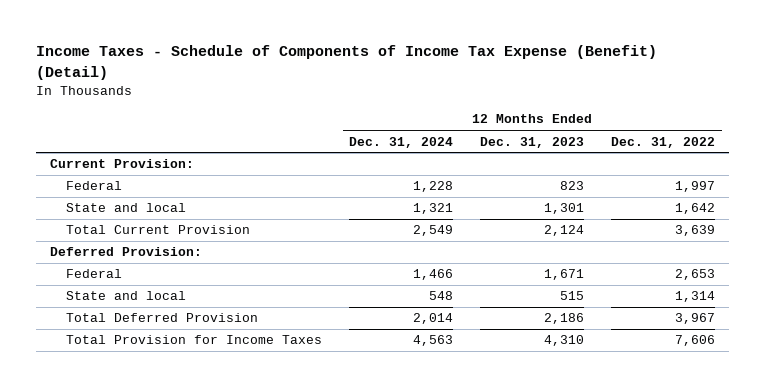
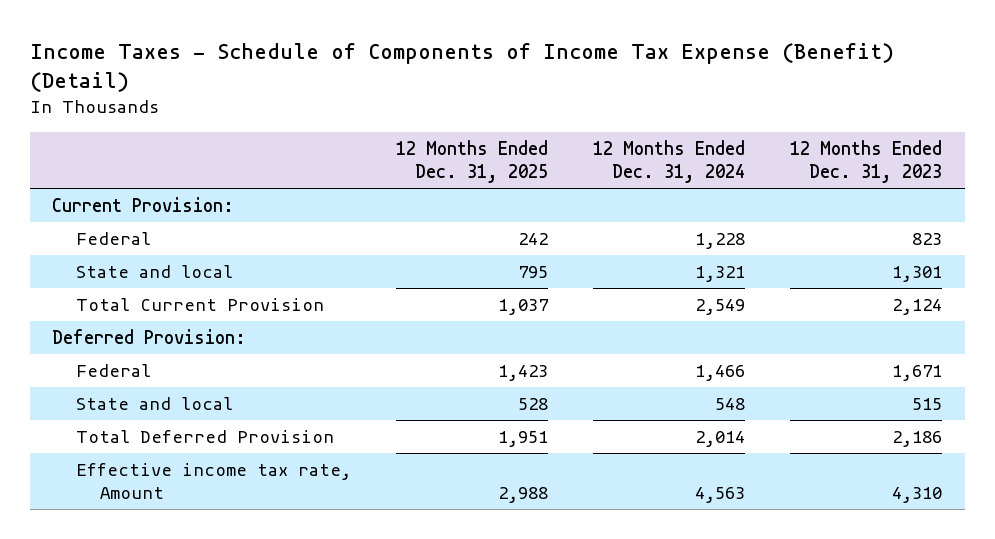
- | 12 Months Ended Dec. 31, 2024 | 12 Months Ended Dec. 31, 2023 | 12 Months Ended Dec. 31, 2022
+ | 12 Months Ended Dec. 31, 2025 | 12 Months Ended Dec. 31, 2024 | 12 Months Ended Dec. 31, 2023
- Total Provision for Income Taxes | 4,563 | 4,310 | 7,606
+ Effective income tax rate, Amount | 2,988 | 4,563 | 4,310

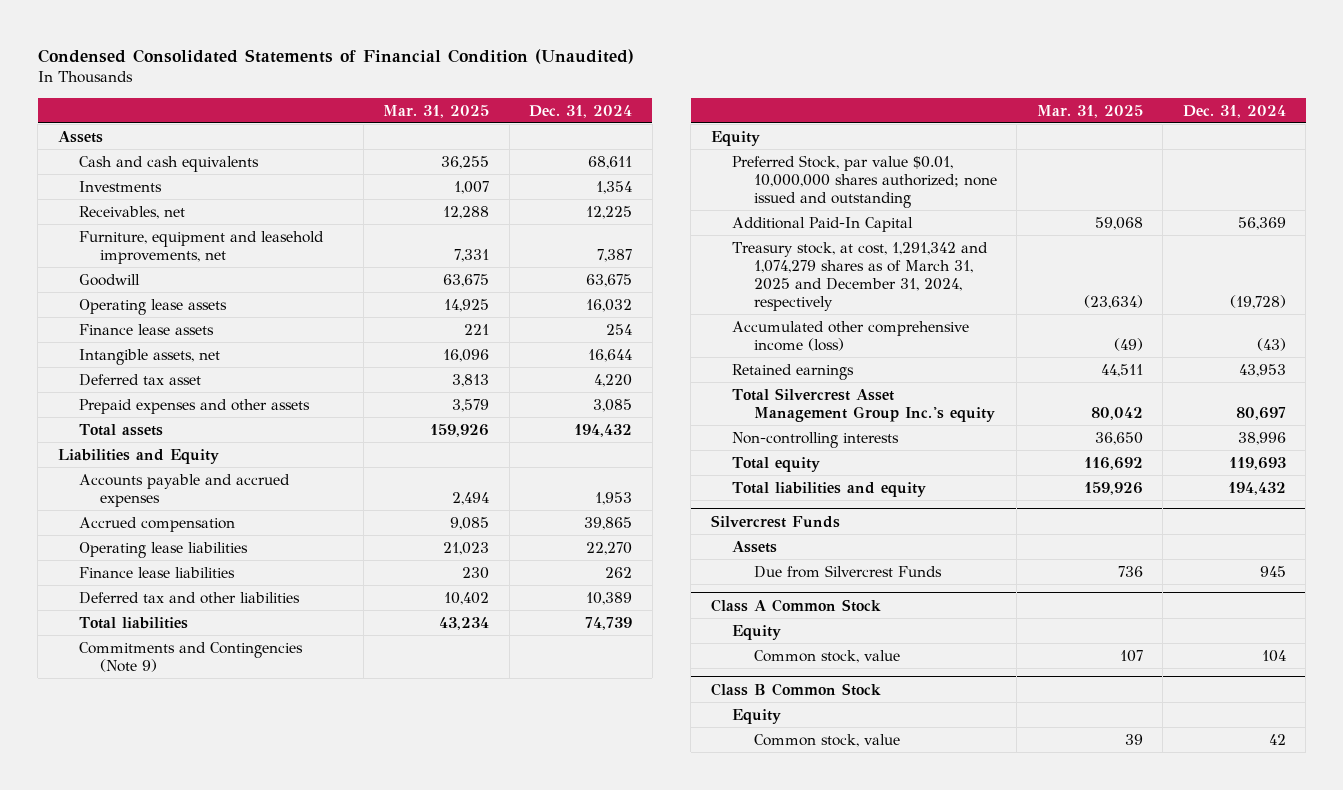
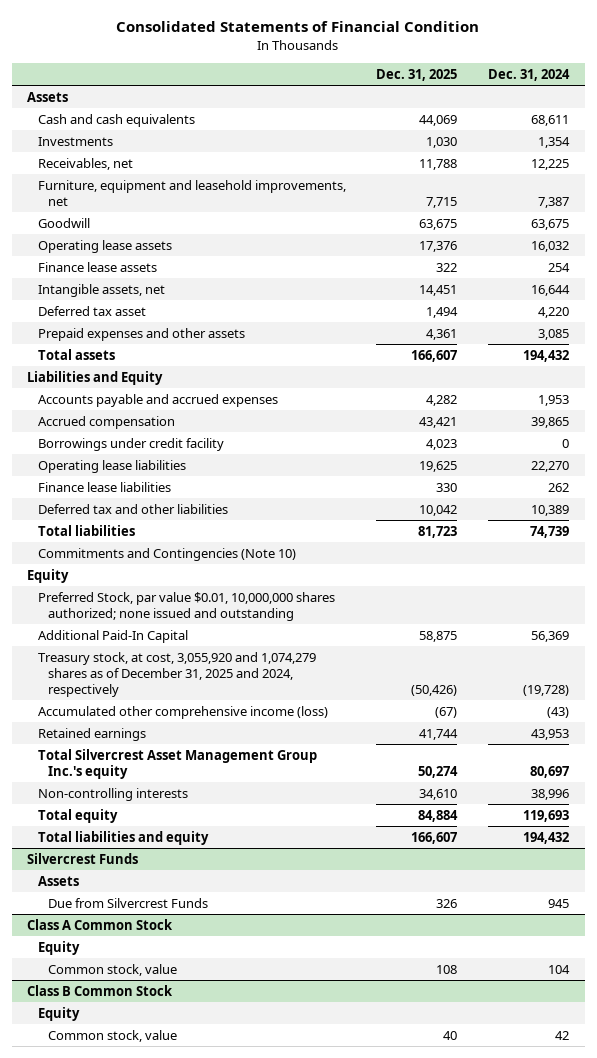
- Condensed Consolidated Statements of Financial Condition (Unaudited)
+ Consolidated Statements of Financial Condition
- | Mar. 31, 2025 | Dec. 31, 2024
+ | Dec. 31, 2025 | Dec. 31, 2024
+ Borrowings under credit facility | 4,023 | 0
- Commitments and Contingencies (Note 9)
+ Commitments and Contingencies (Note 10)
- Treasury stock, at cost, 1,291,342 and 1,074,279 shares as of March 31, 2025 and December 31, 2024, respectively | (23,634) | (19,728)
+ Treasury stock, at cost, 3,055,920 and 1,074,279 shares as of December 31, 2025 and 2024, respectively | (50,426) | (19,728)

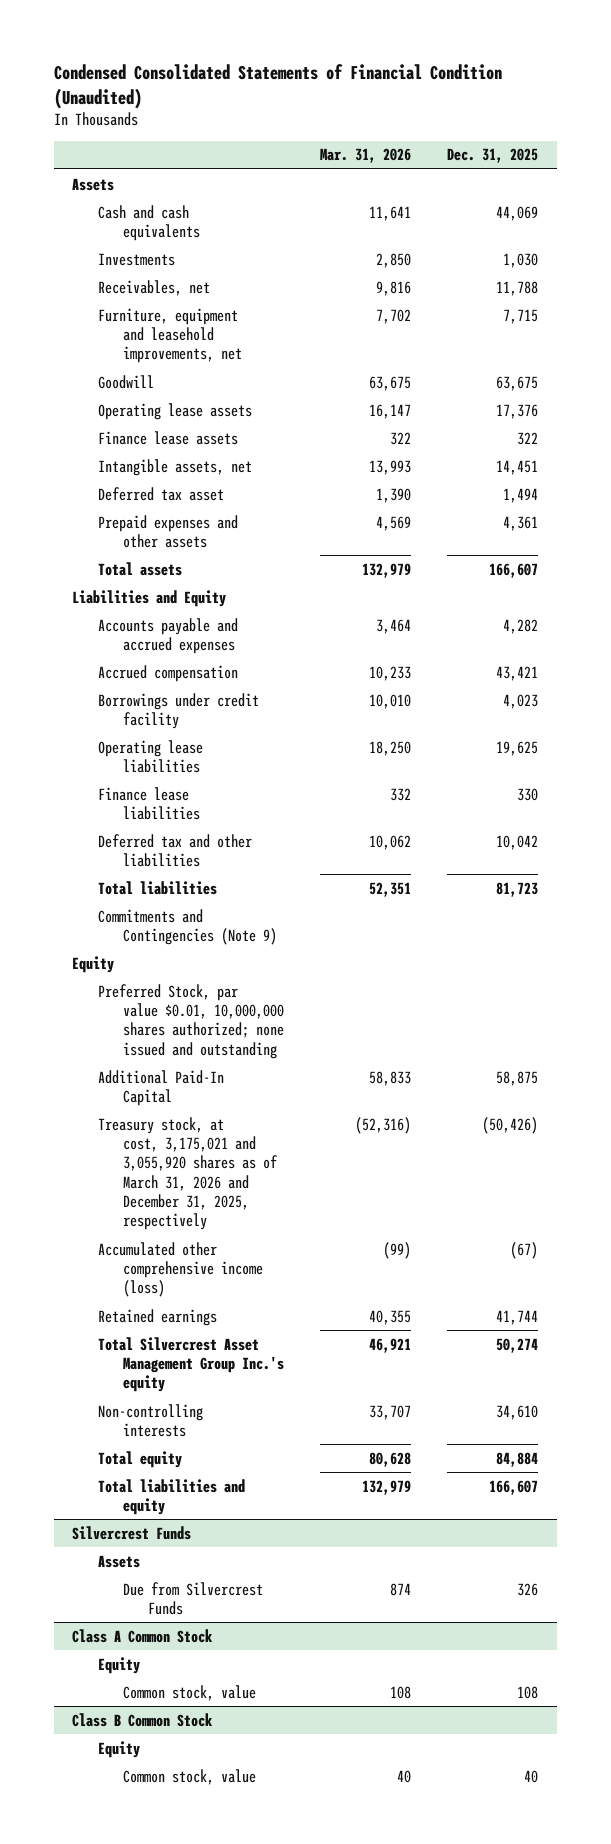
- Consolidated Statements of Financial Condition
+ Condensed Consolidated Statements of Financial Condition (Unaudited)
- | Dec. 31, 2025 | Dec. 31, 2024
+ | Mar. 31, 2026 | Dec. 31, 2025
- Commitments and Contingencies (Note 10)
+ Commitments and Contingencies (Note 9)
- Treasury stock, at cost, 3,055,920 and 1,074,279 shares as of December 31, 2025 and 2024, respectively | (50,426) | (19,728)
+ Treasury stock, at cost, 3,175,021 and 3,055,920 shares as of March 31, 2026 and December 31, 2025, respectively | (52,316) | (50,426)

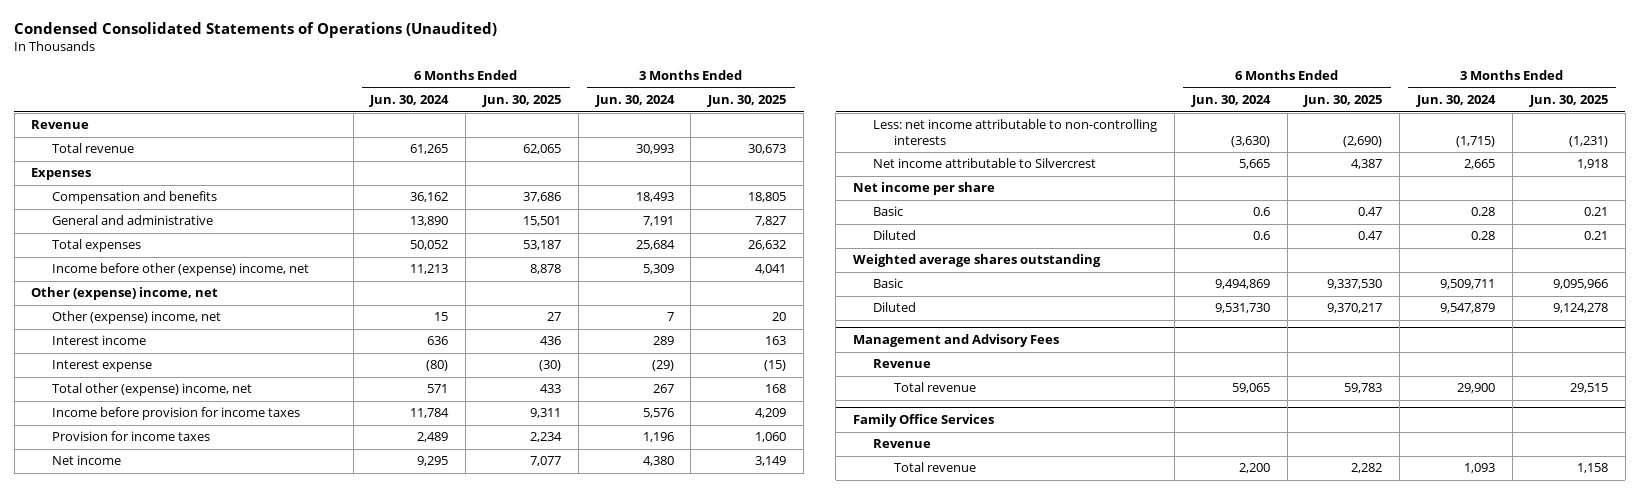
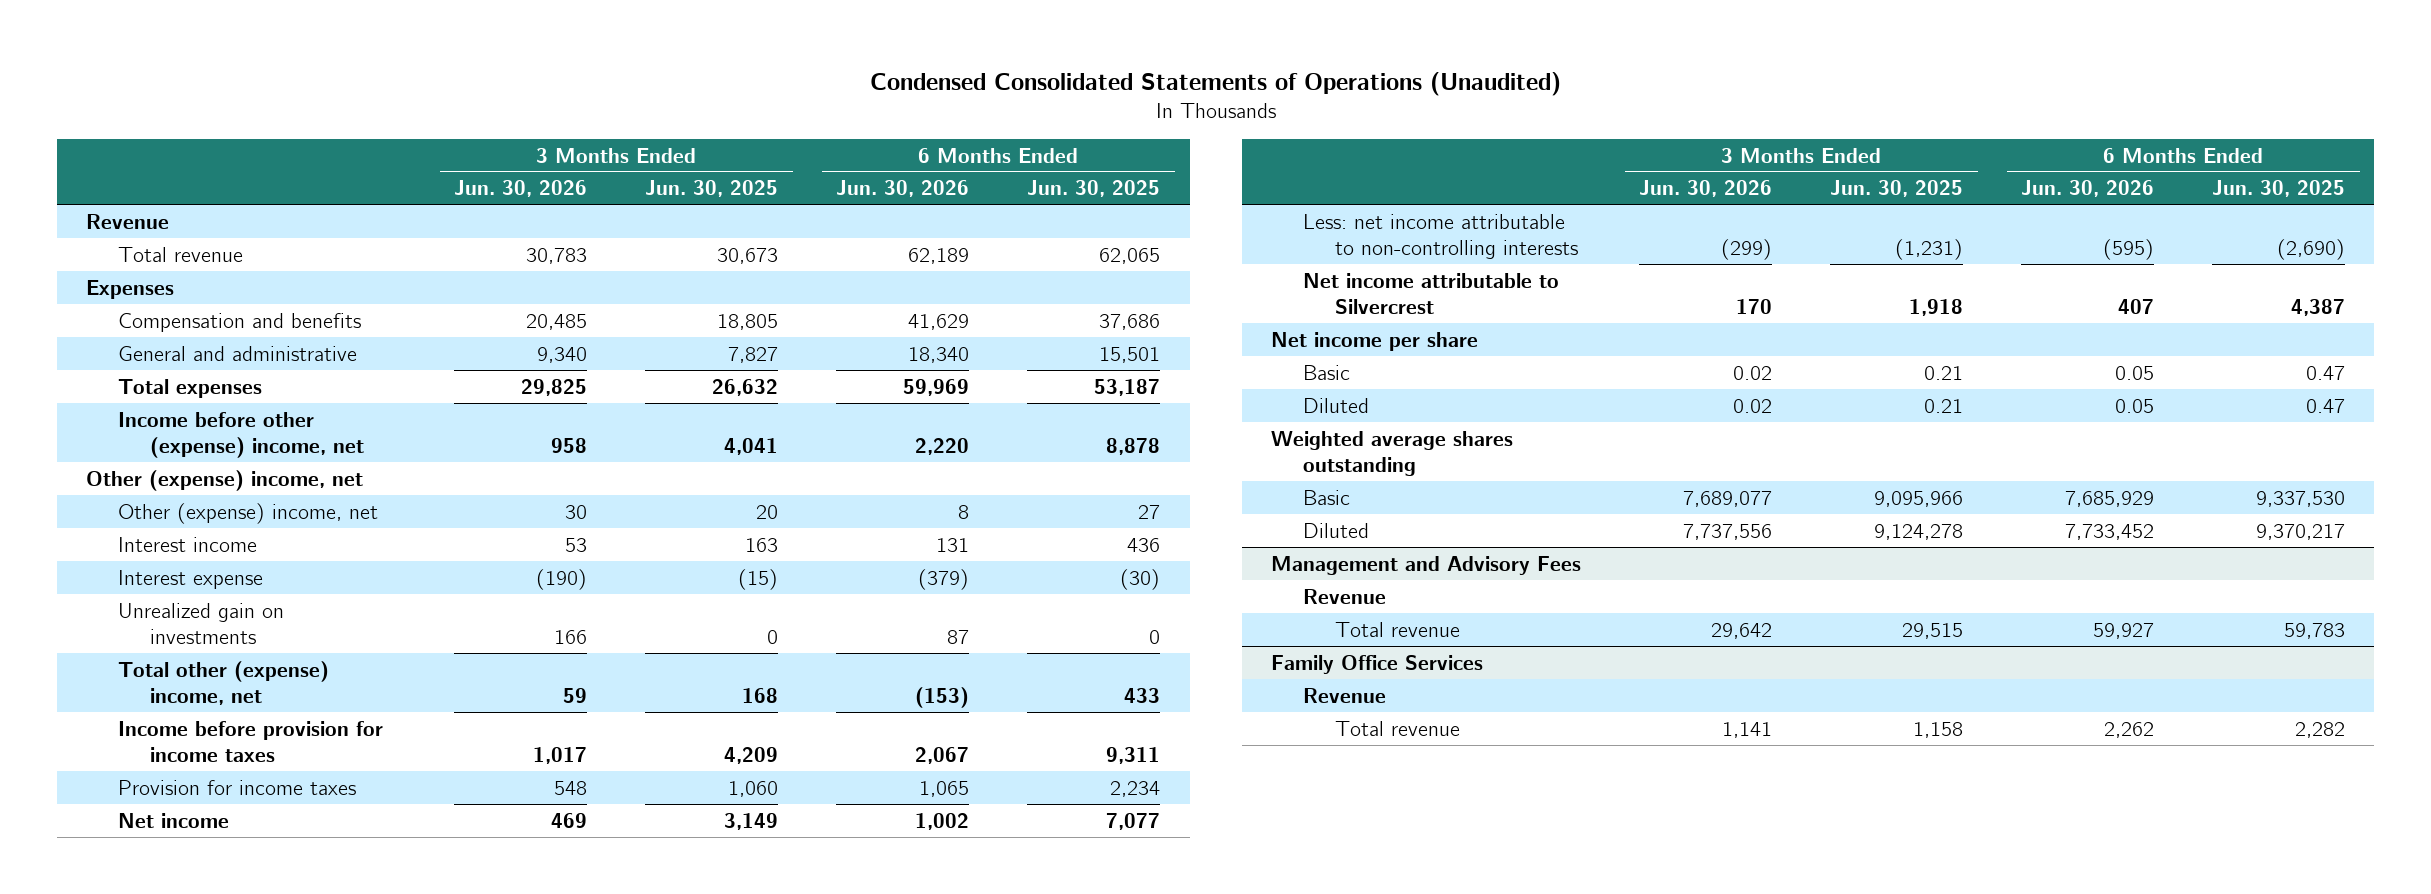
- | 6 Months Ended Jun. 30, 2024 | 6 Months Ended Jun. 30, 2025 | 3 Months Ended Jun. 30, 2024 | 3 Months Ended Jun. 30, 2025
+ | 3 Months Ended Jun. 30, 2026 | 3 Months Ended Jun. 30, 2025 | 6 Months Ended Jun. 30, 2026 | 6 Months Ended Jun. 30, 2025
+ Unrealized gain on investments | 166 | 0 | 87 | 0

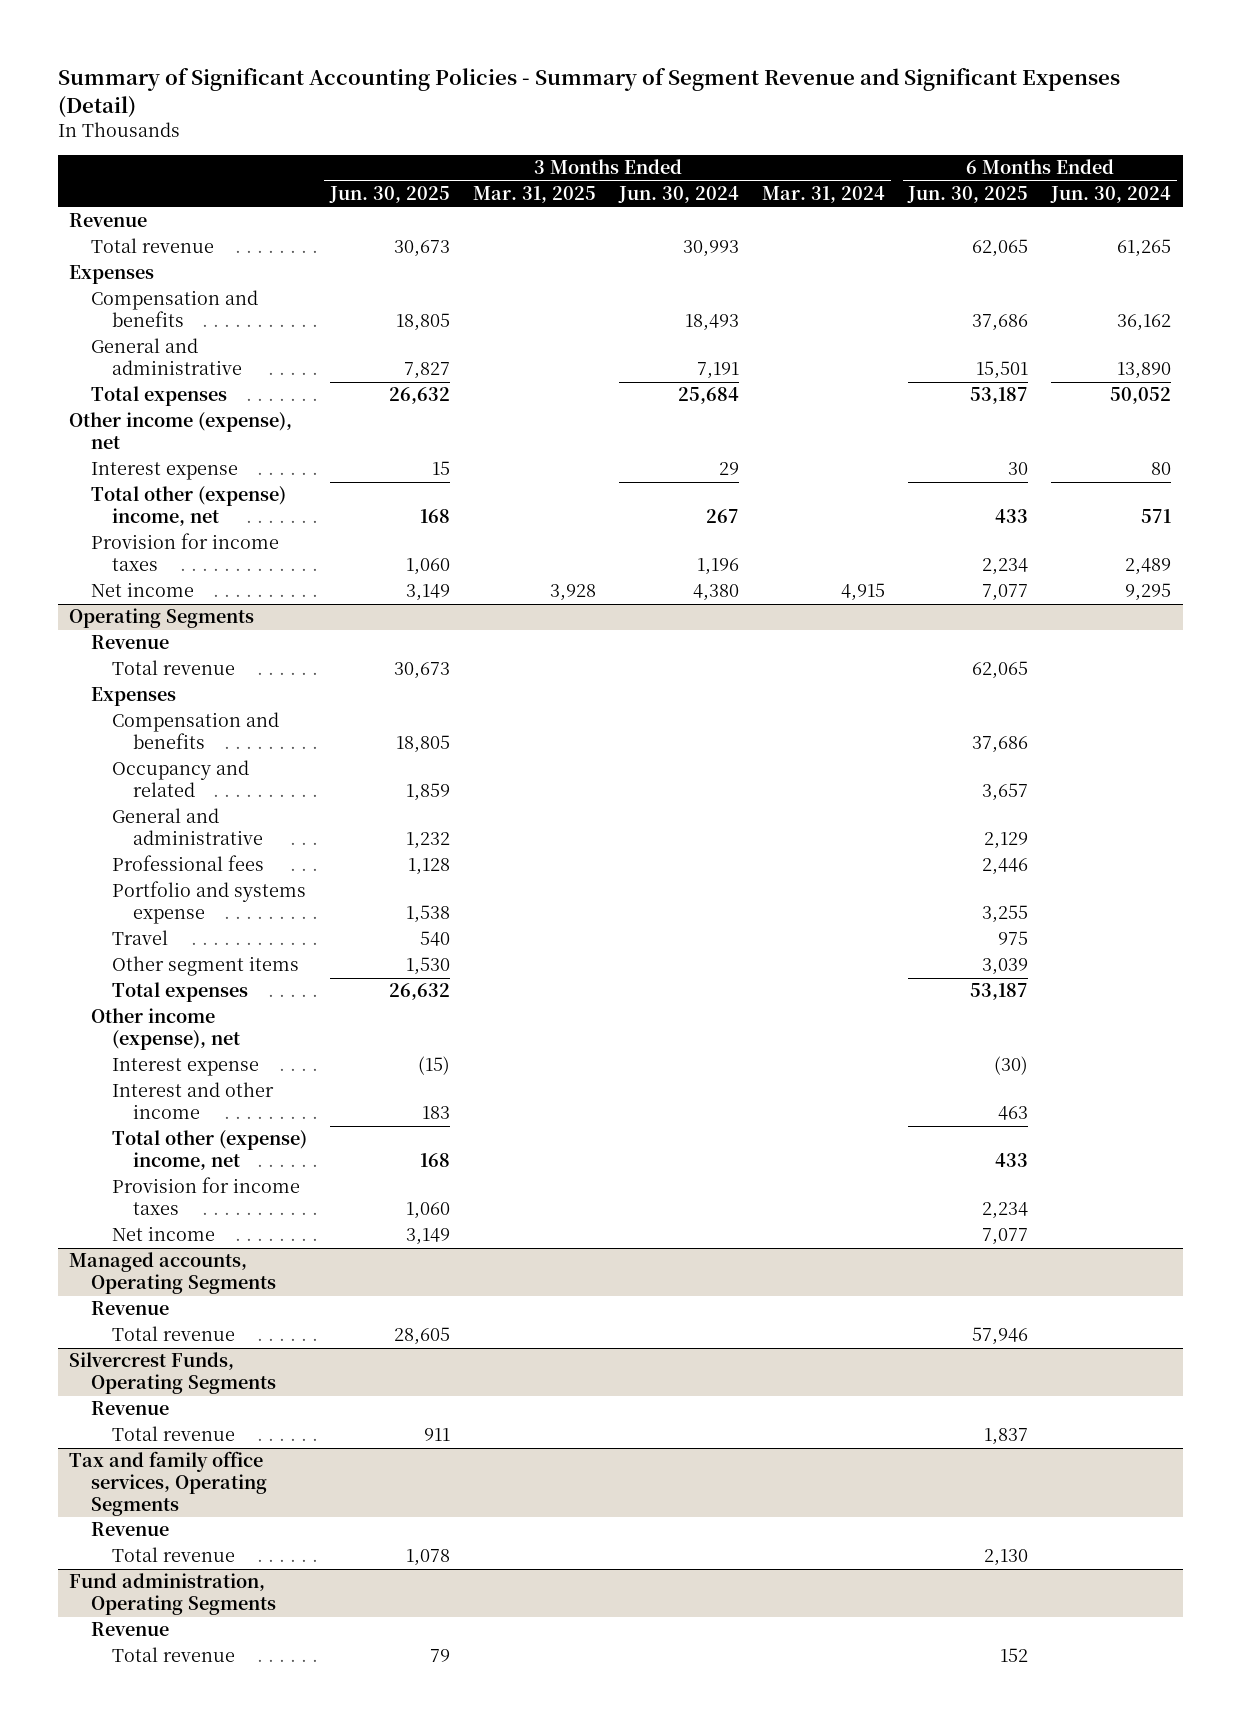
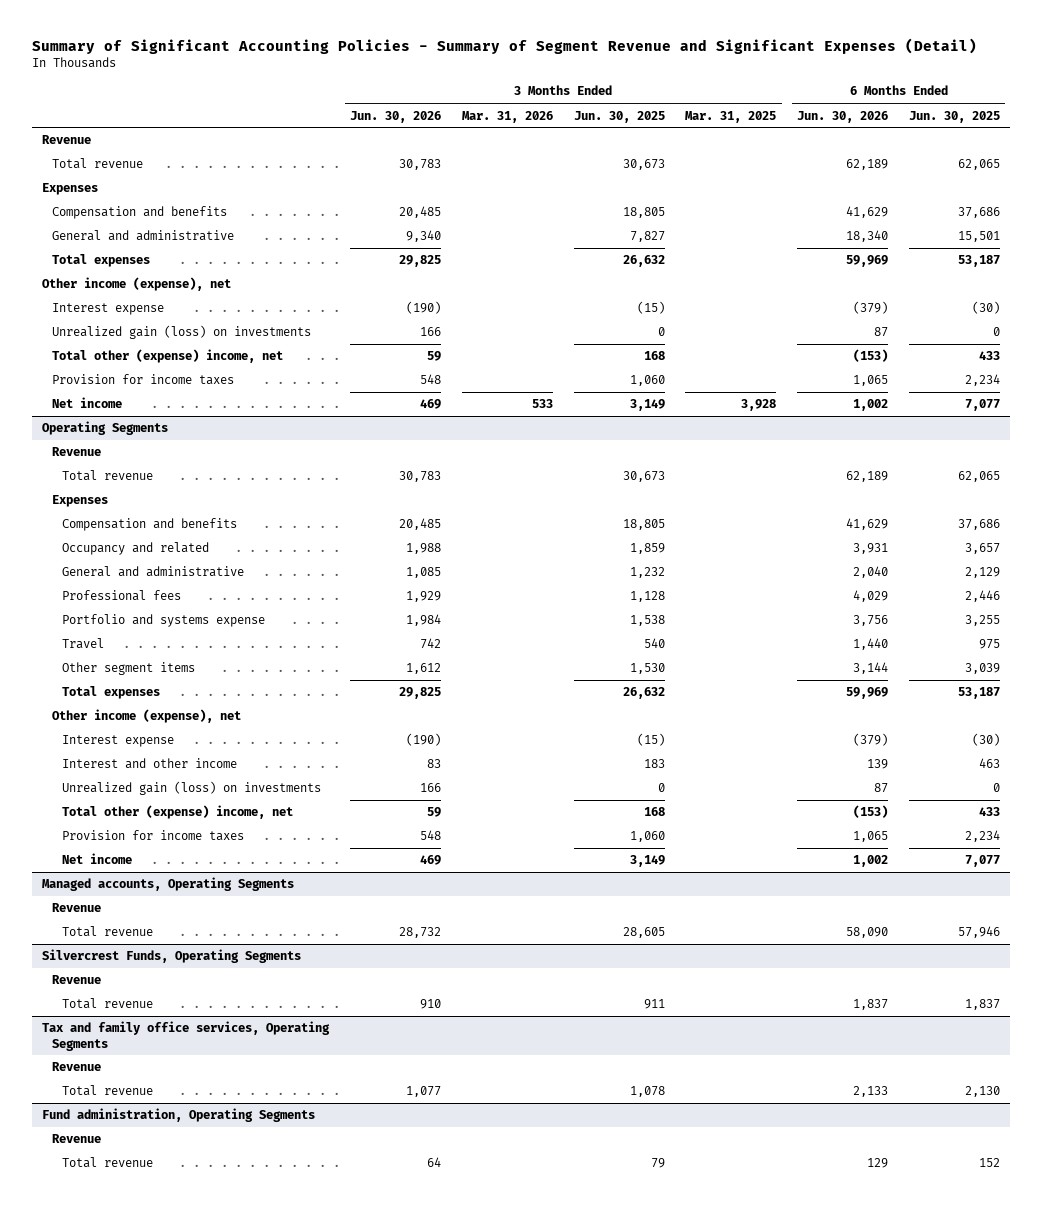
- | 3 Months Ended Jun. 30, 2025 | 3 Months Ended Mar. 31, 2025 | 3 Months Ended Jun. 30, 2024 | 3 Months Ended Mar. 31, 2024 | 6 Months Ended Jun. 30, 2025 | 6 Months Ended Jun. 30, 2024
+ | 3 Months Ended Jun. 30, 2026 | 3 Months Ended Mar. 31, 2026 | 3 Months Ended Jun. 30, 2025 | 3 Months Ended Mar. 31, 2025 | 6 Months Ended Jun. 30, 2026 | 6 Months Ended Jun. 30, 2025
- Interest expense | 15 | | 29 | | 30 | 80
+ Interest expense | (190) | | (15) | | (379) | (30)
+ Unrealized gain (loss) on investments | 166 | | 0 | | 87 | 0
@ Operating Segments
+ Unrealized gain (loss) on investments | 166 | | 0 | | 87 | 0

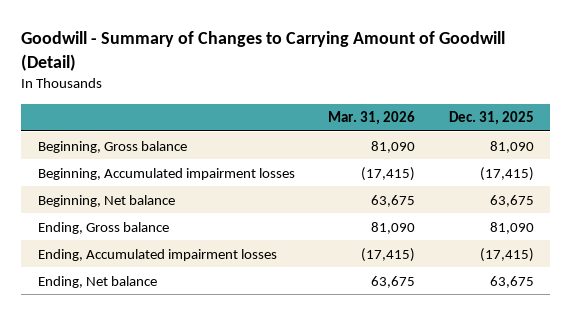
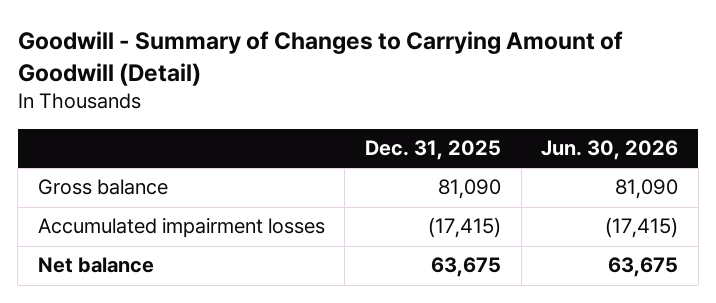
- | Mar. 31, 2026 | Dec. 31, 2025
+ | Dec. 31, 2025 | Jun. 30, 2026
- Beginning, Gross balance | 81,090 | 81,090
- Beginning, Accumulated impairment losses | (17,415) | (17,415)
- Beginning, Net balance | 63,675 | 63,675
- Ending, Gross balance | 81,090 | 81,090
- Ending, Accumulated impairment losses | (17,415) | (17,415)
- Ending, Net balance | 63,675 | 63,675
+ Gross balance | 81,090 | 81,090
+ Accumulated impairment losses | (17,415) | (17,415)
+ Net balance | 63,675 | 63,675

